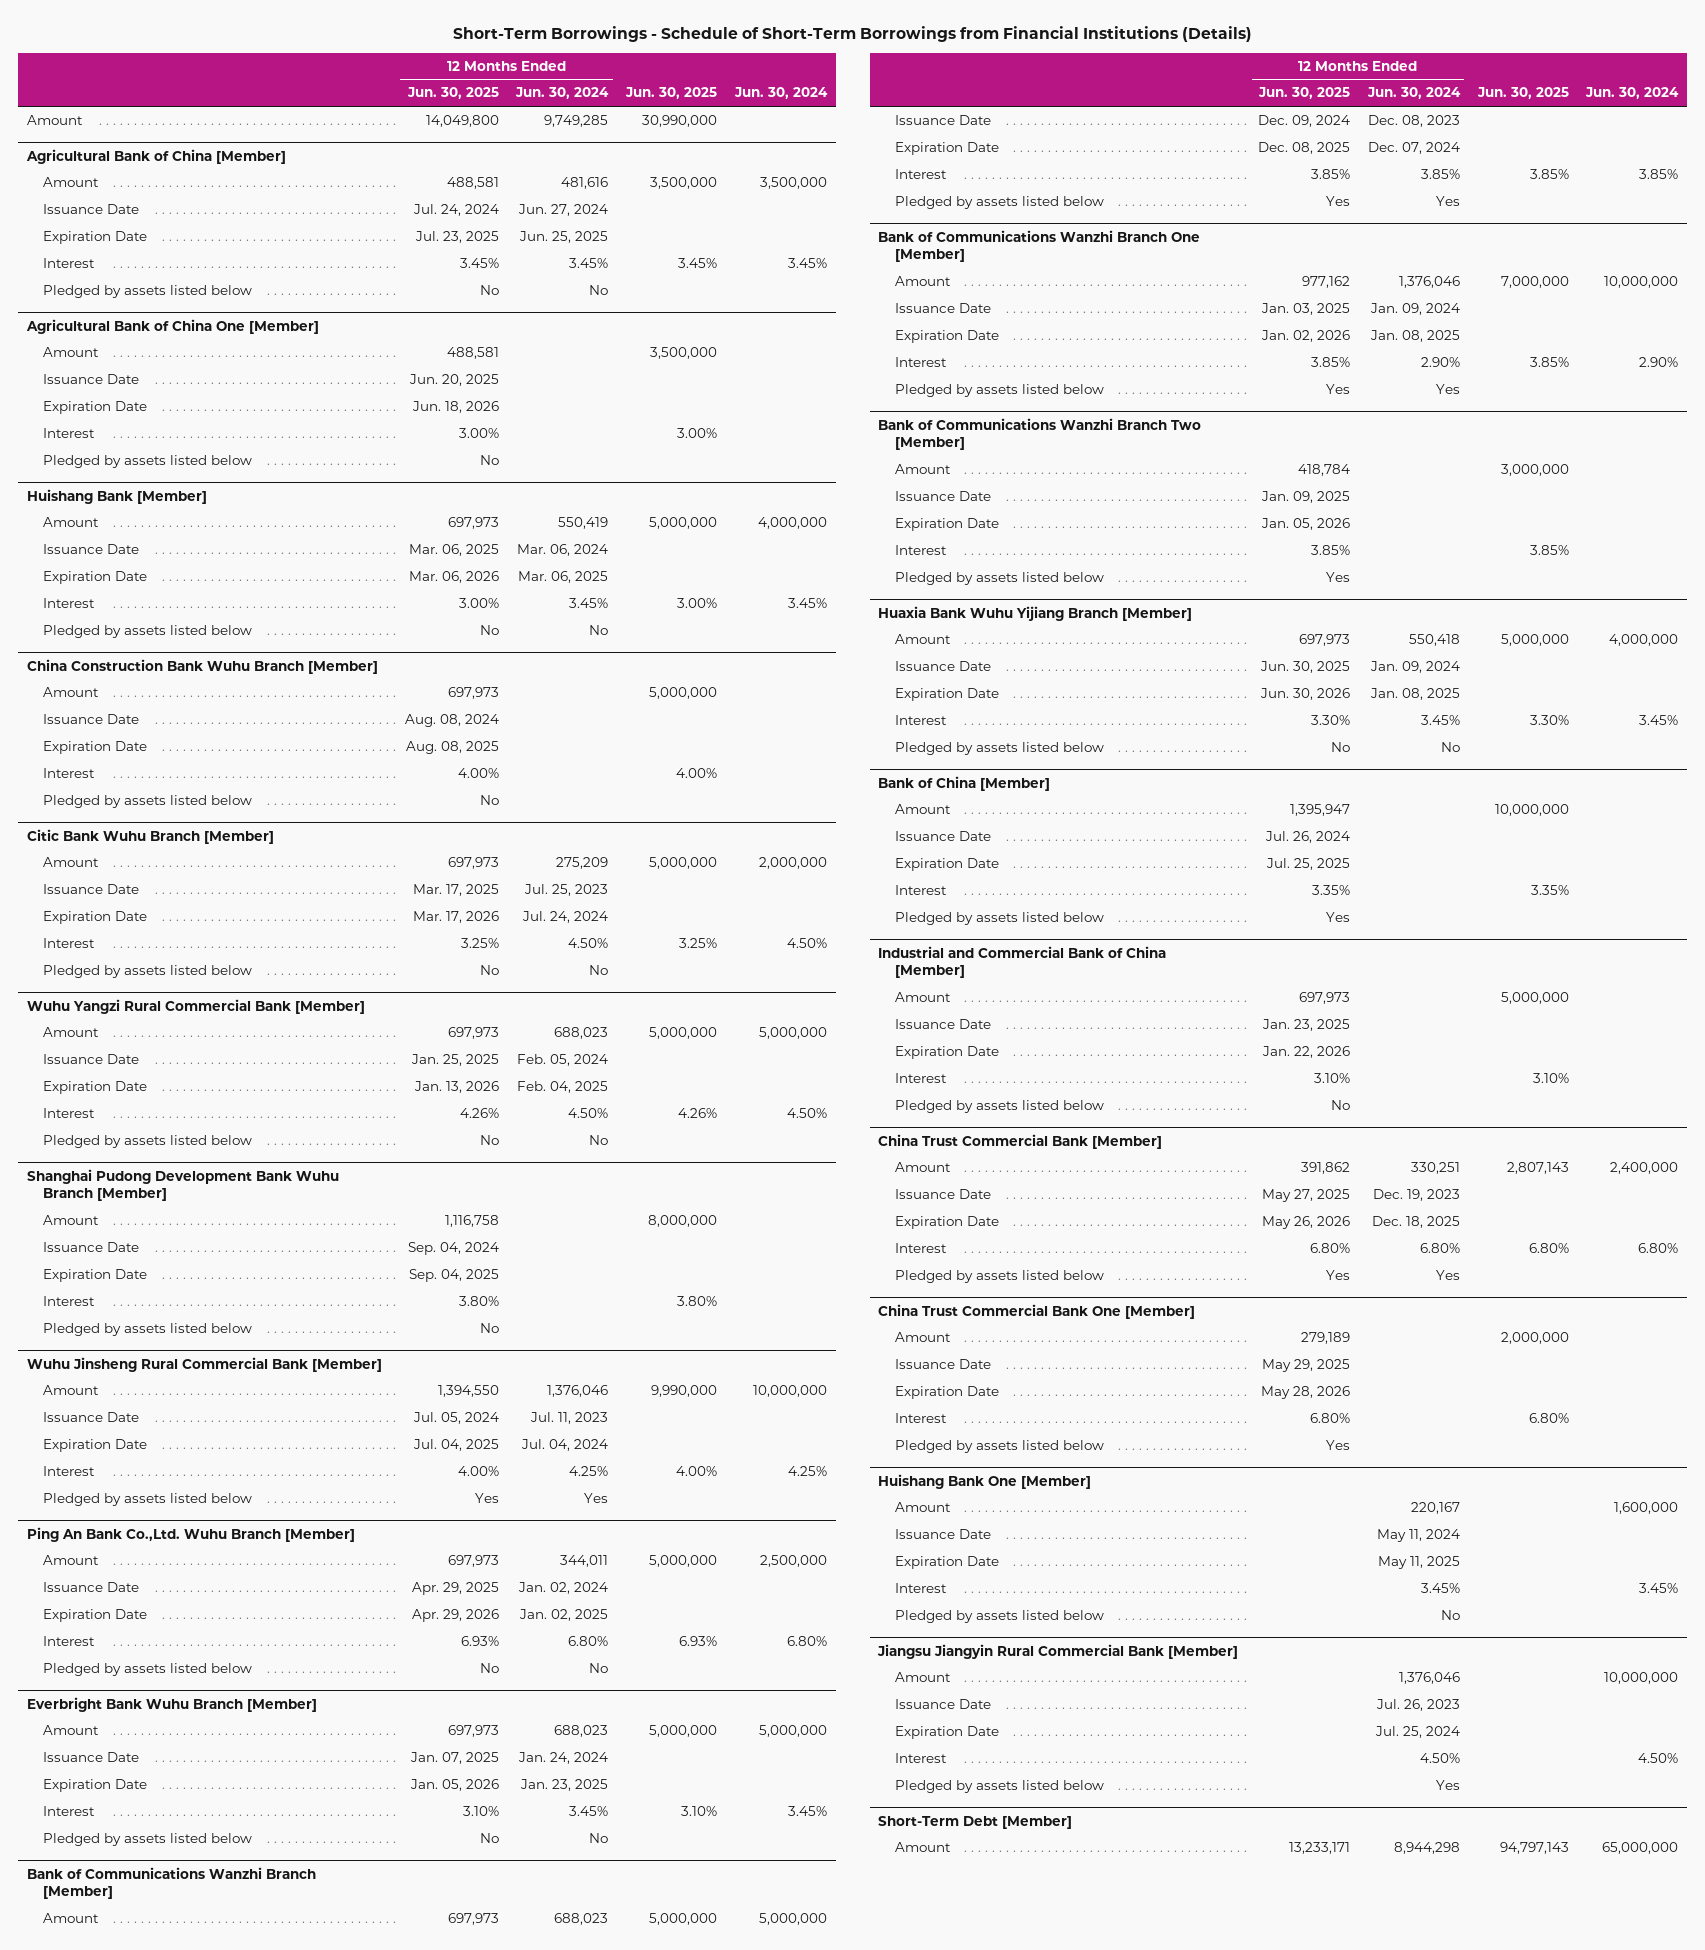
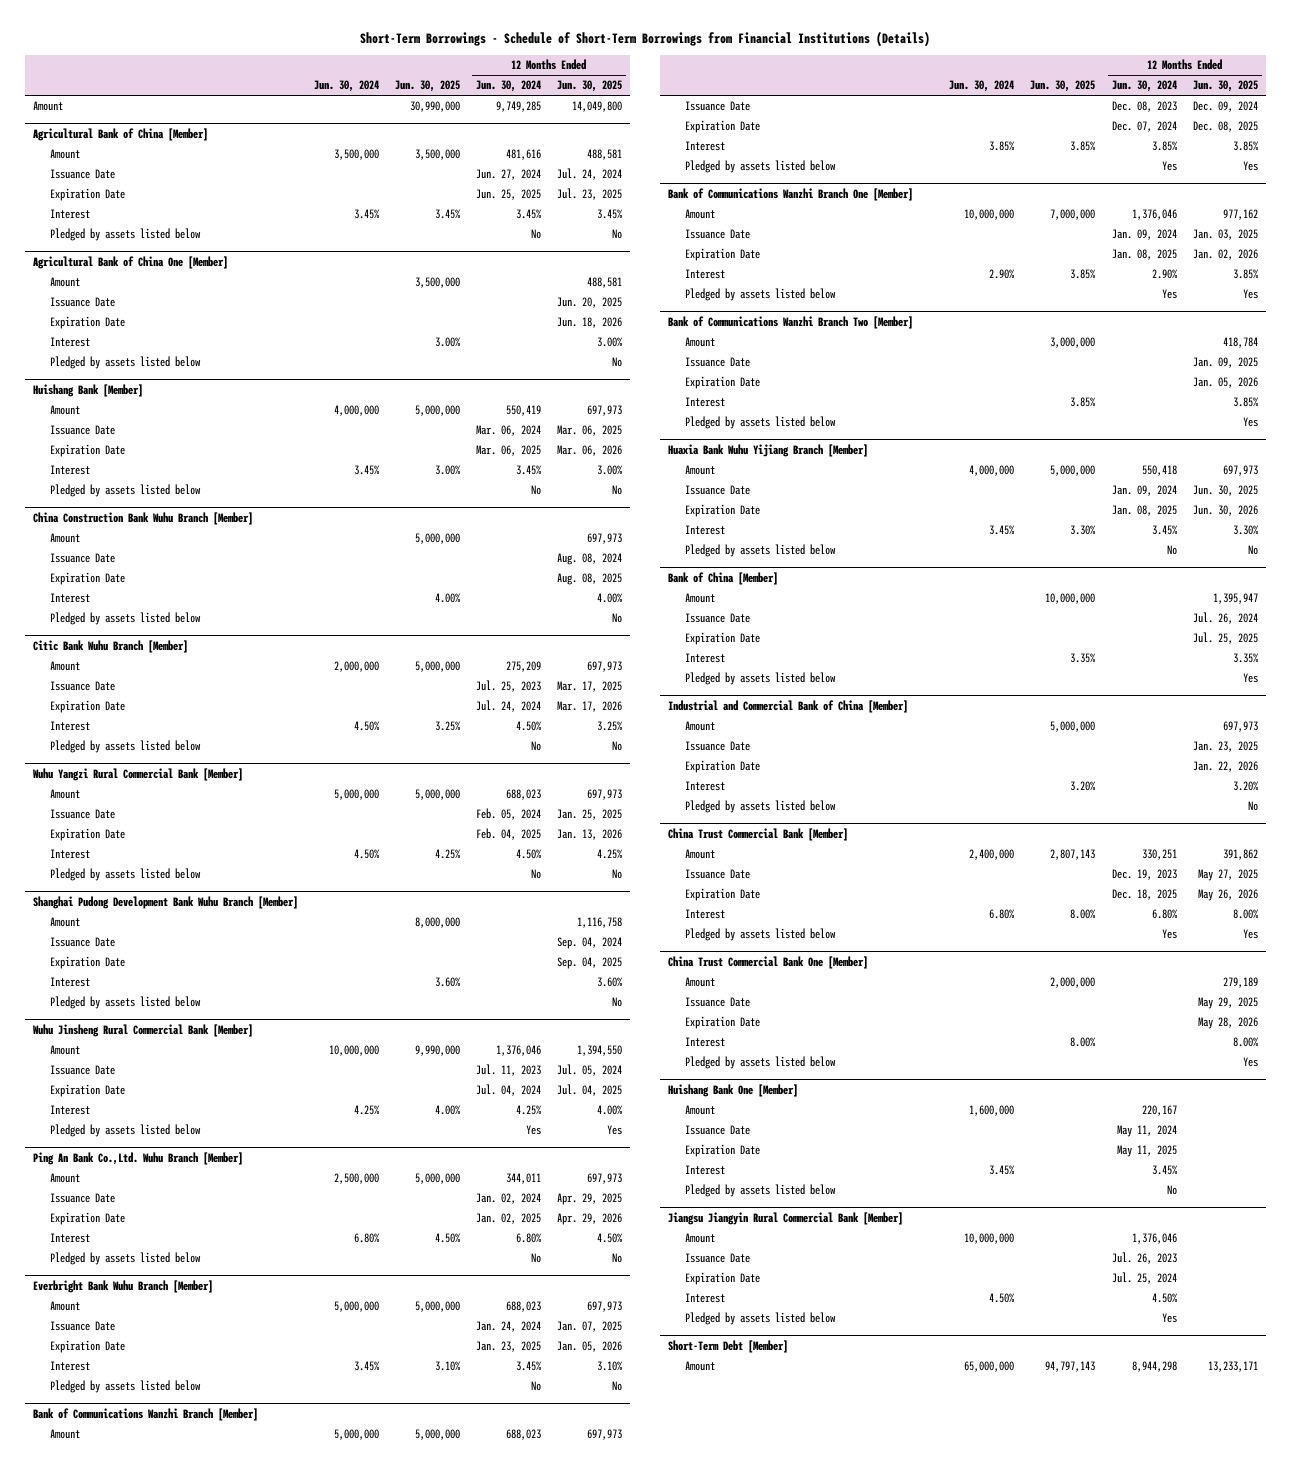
- | 12 Months Ended Jun. 30, 2025 | 12 Months Ended Jun. 30, 2024 | Jun. 30, 2025 | Jun. 30, 2024
+ | Jun. 30, 2024 | Jun. 30, 2025 | 12 Months Ended Jun. 30, 2024 | 12 Months Ended Jun. 30, 2025
@ Wuhu Yangzi Rural Commercial Bank [Member]
- Interest | 4.26% | 4.50% | 4.26% | 4.50%
+ Interest | 4.50% | 4.25% | 4.50% | 4.25%
@ Shanghai Pudong Development Bank Wuhu Branch [Member]
- Interest | 3.80% | | 3.80% |
+ Interest | | 3.60% | | 3.60%
@ Ping An Bank Co.,Ltd. Wuhu Branch [Member]
- Interest | 6.93% | 6.80% | 6.93% | 6.80%
+ Interest | 6.80% | 4.50% | 6.80% | 4.50%
@ Industrial and Commercial Bank of China [Member]
- Interest | 3.10% | | 3.10% |
+ Interest | | 3.20% | | 3.20%
@ China Trust Commercial Bank [Member]
- Interest | 6.80% | 6.80% | 6.80% | 6.80%
+ Interest | 6.80% | 8.00% | 6.80% | 8.00%
@ China Trust Commercial Bank One [Member]
- Interest | 6.80% | | 6.80% |
+ Interest | | 8.00% | | 8.00%

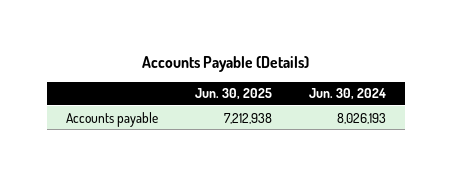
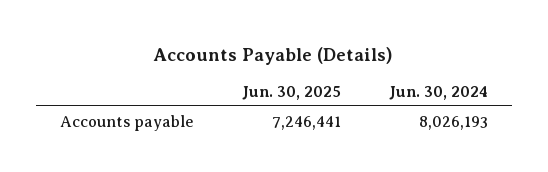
- Accounts payable | 7,212,938 | 8,026,193
+ Accounts payable | 7,246,441 | 8,026,193

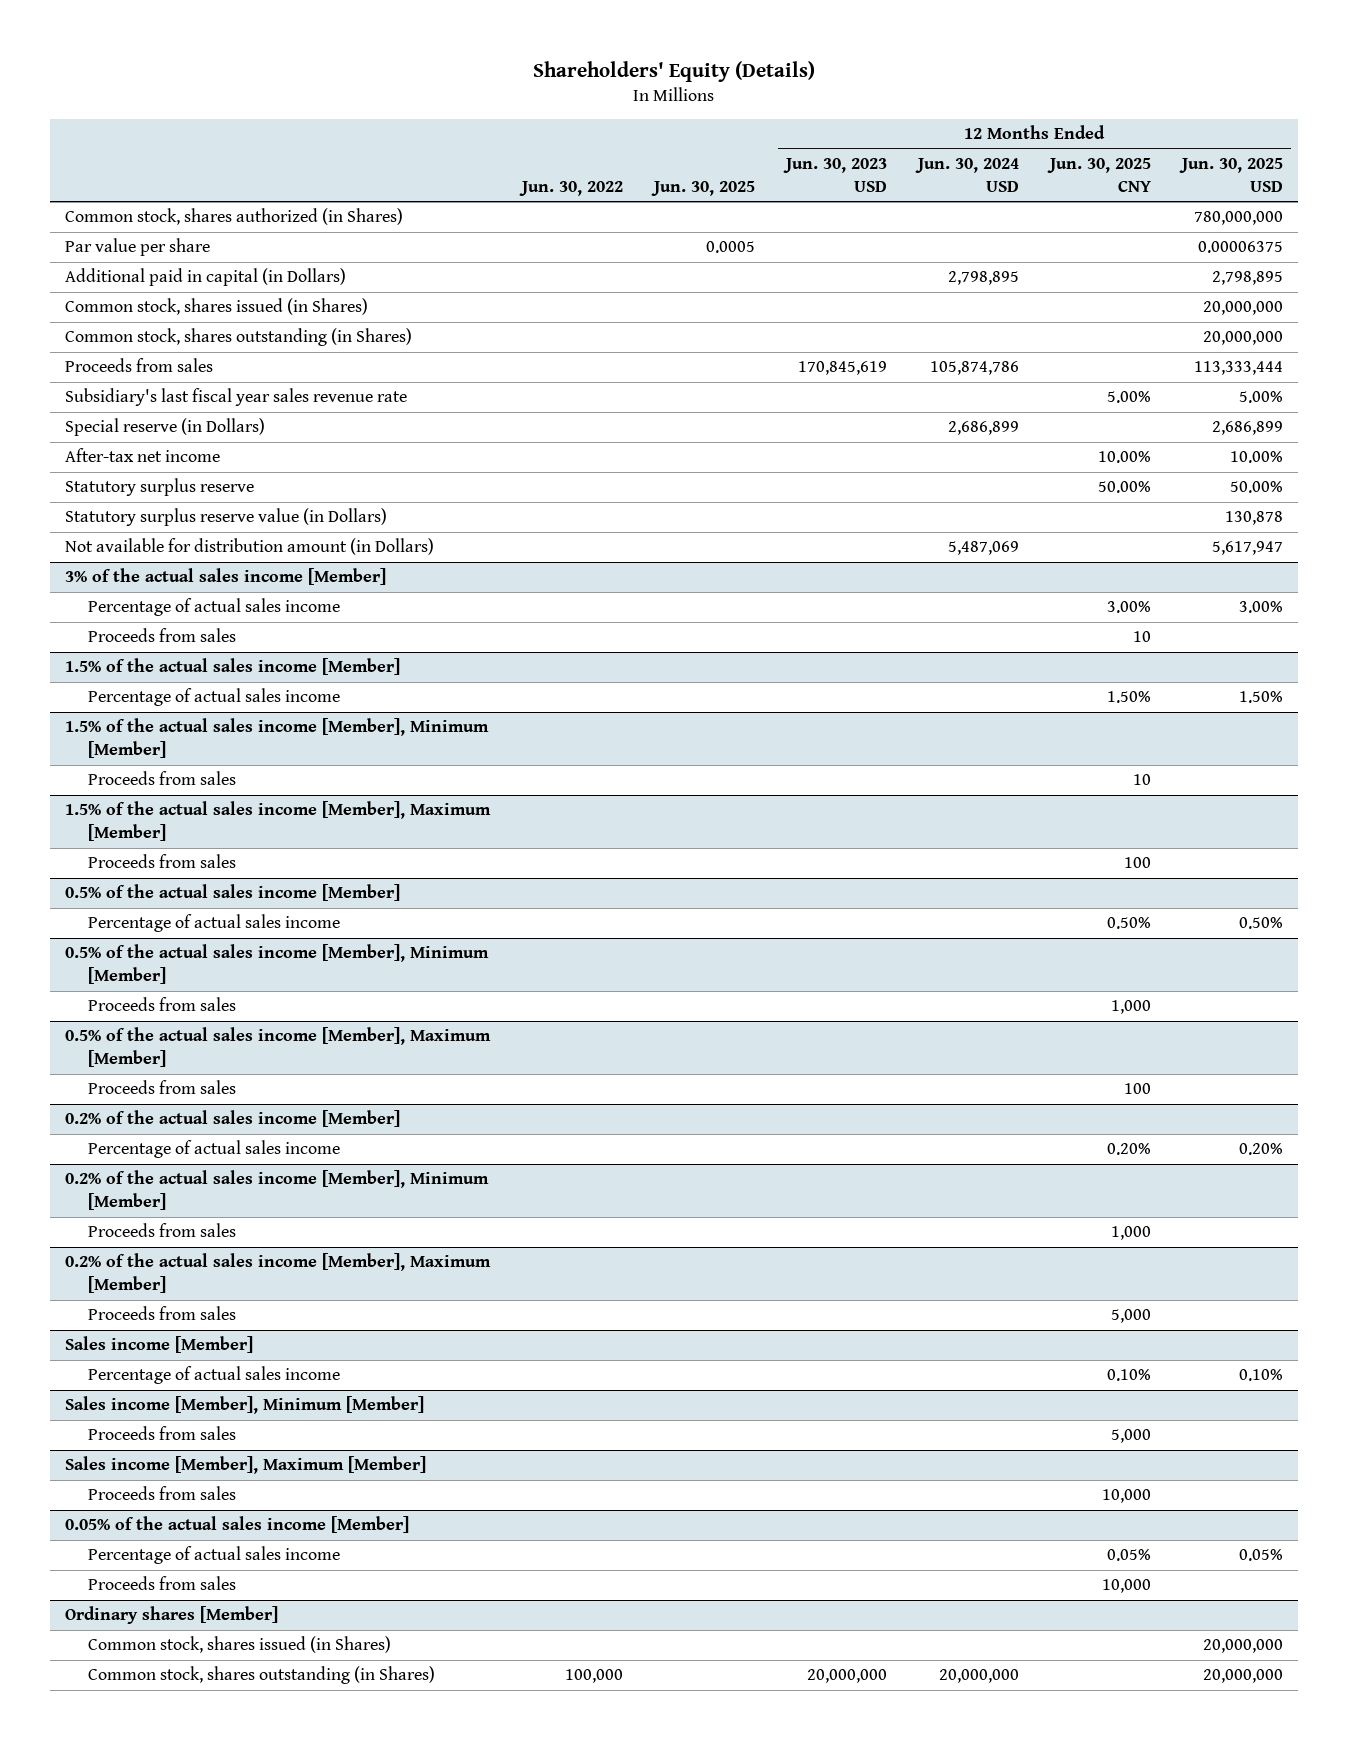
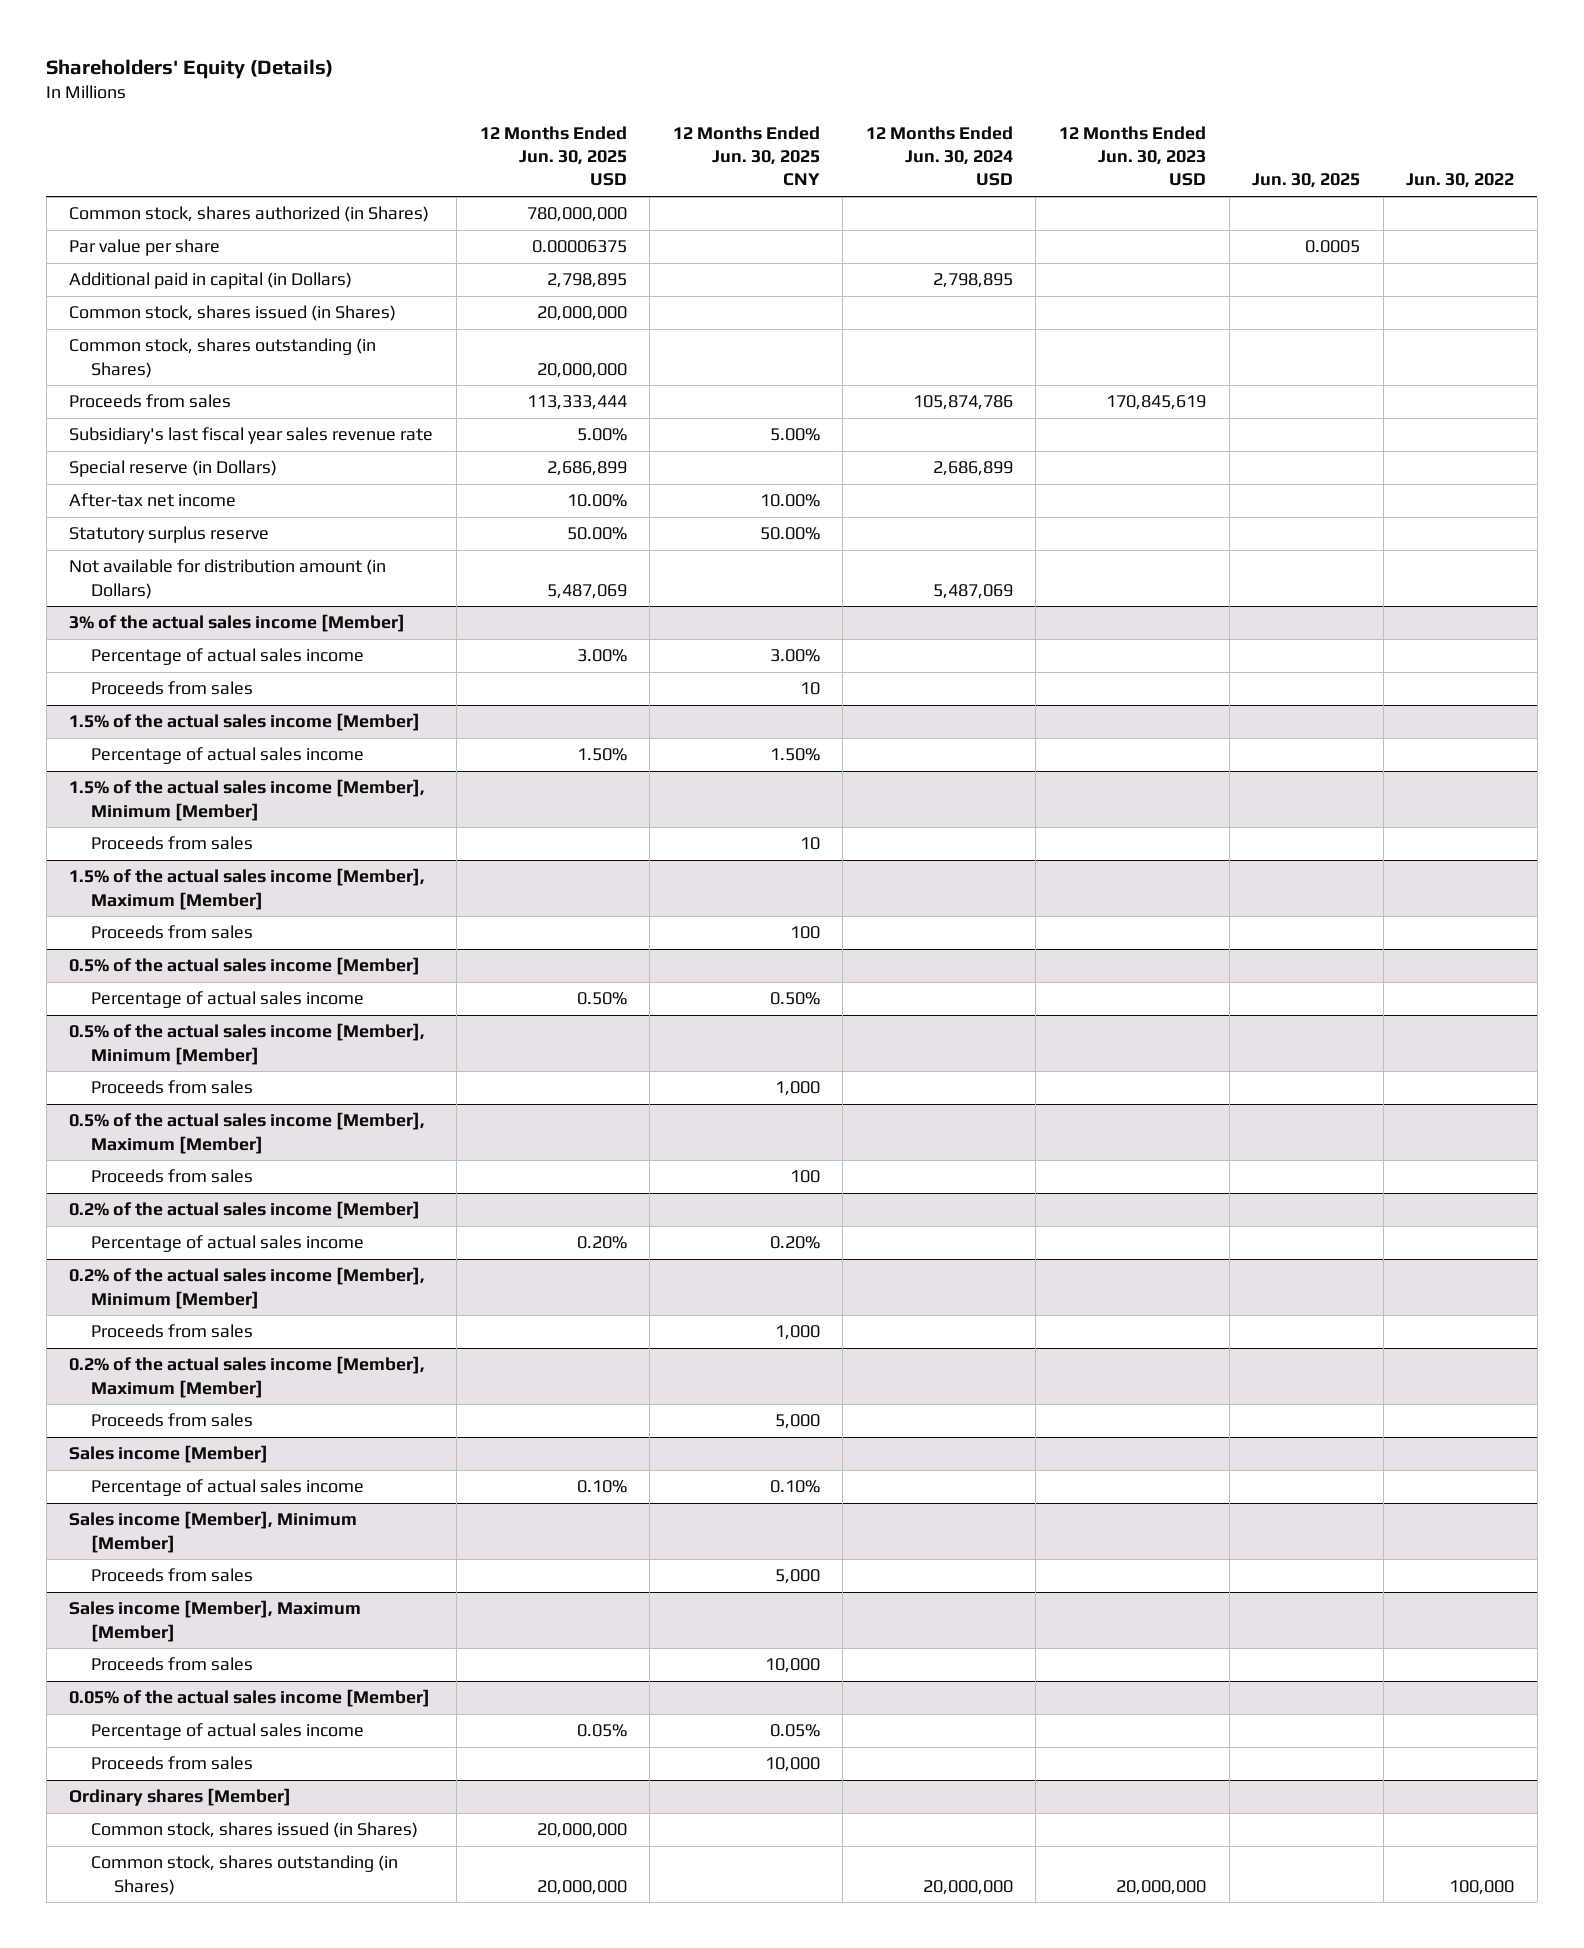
- | Jun. 30, 2022 | Jun. 30, 2025 | 12 Months Ended Jun. 30, 2023 USD | 12 Months Ended Jun. 30, 2024 USD | 12 Months Ended Jun. 30, 2025 CNY | 12 Months Ended Jun. 30, 2025 USD
+ | 12 Months Ended Jun. 30, 2025 USD | 12 Months Ended Jun. 30, 2025 CNY | 12 Months Ended Jun. 30, 2024 USD | 12 Months Ended Jun. 30, 2023 USD | Jun. 30, 2025 | Jun. 30, 2022
- Statutory surplus reserve value (in Dollars) | | | | | | 130,878
- Not available for distribution amount (in Dollars) | | | | 5,487,069 | | 5,617,947
+ Not available for distribution amount (in Dollars) | 5,487,069 | | 5,487,069 | | |

